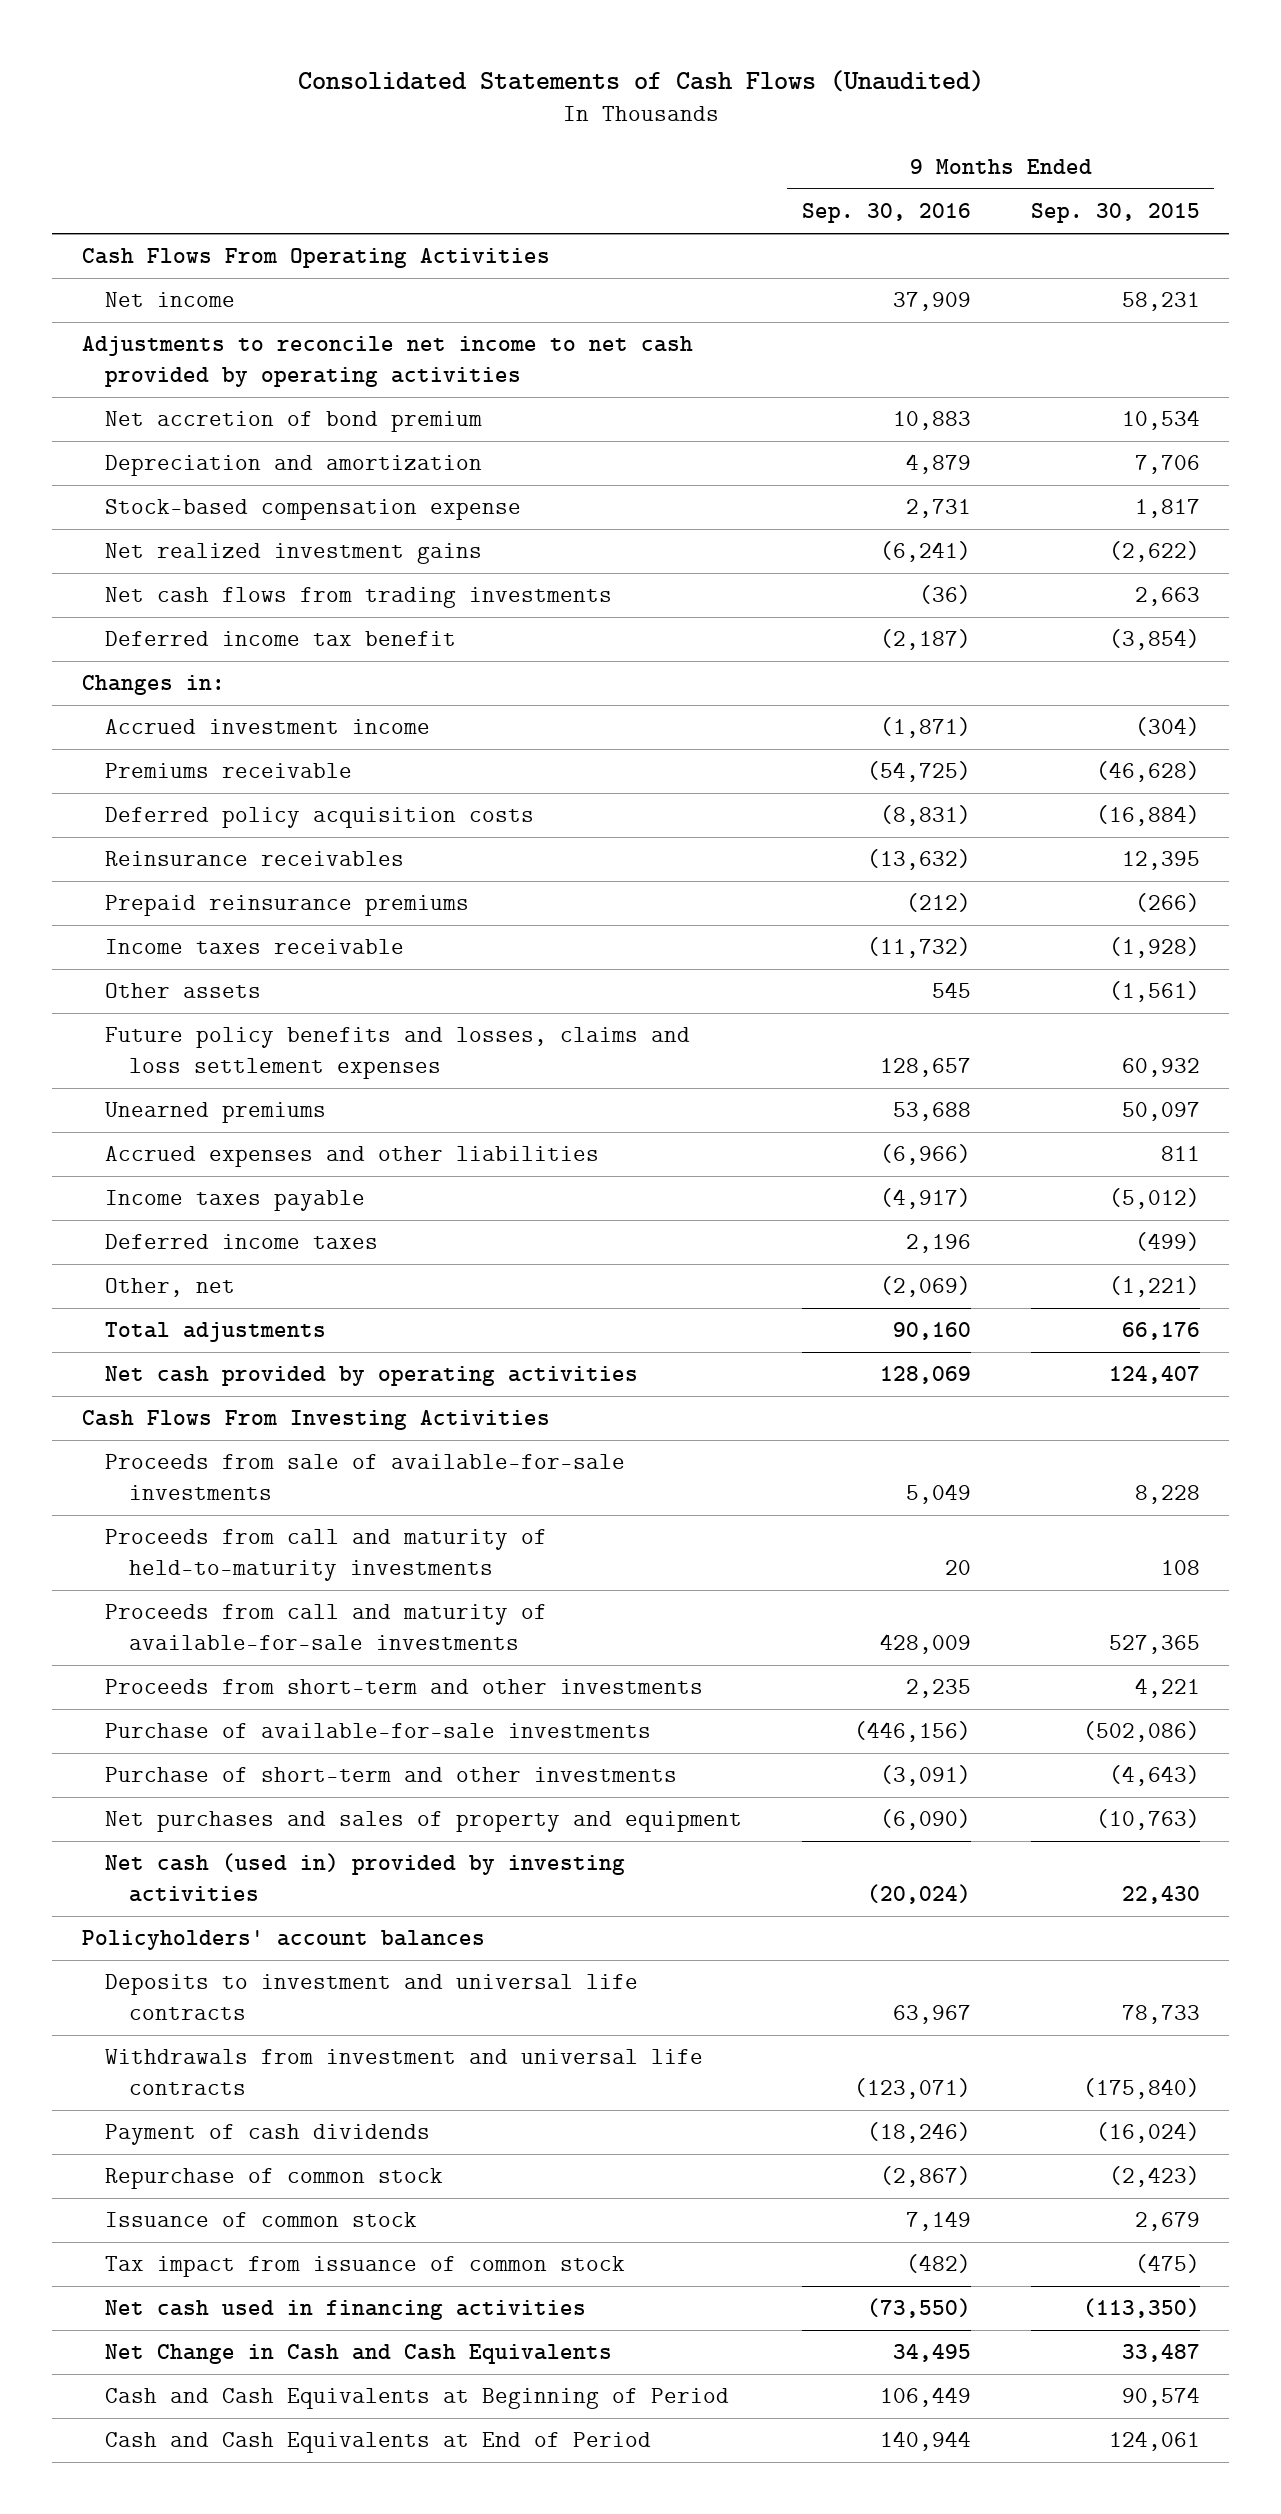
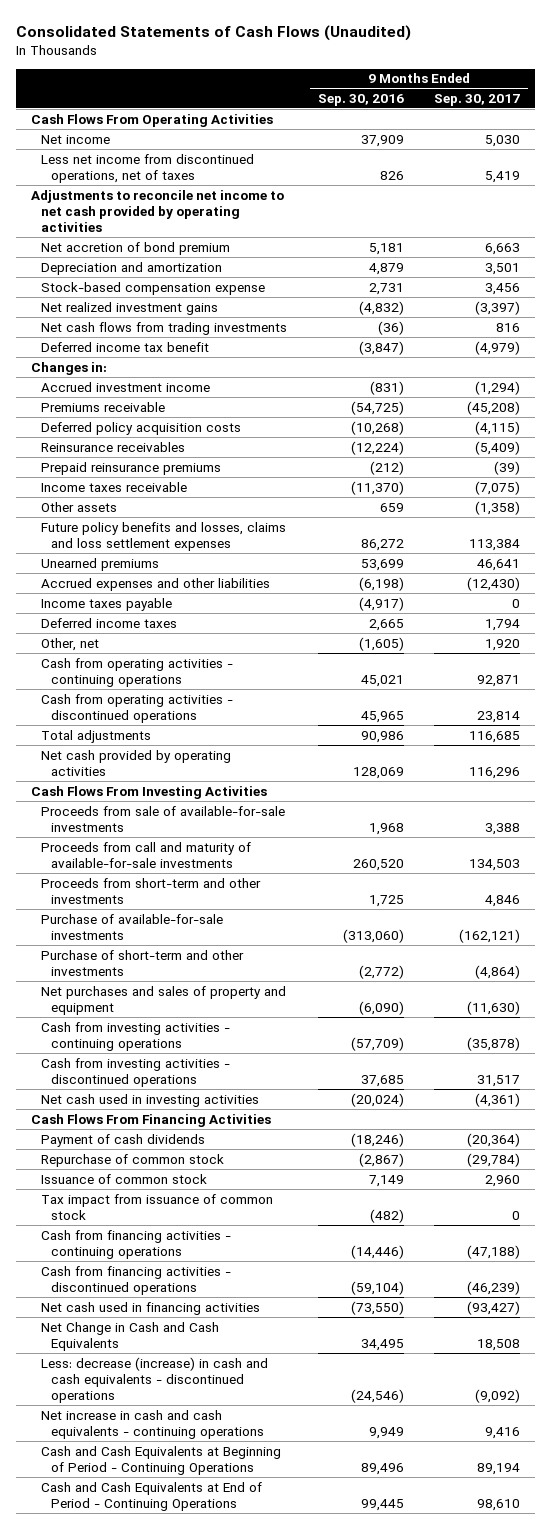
- | 9 Months Ended Sep. 30, 2016 | 9 Months Ended Sep. 30, 2015
+ | 9 Months Ended Sep. 30, 2016 | 9 Months Ended Sep. 30, 2017
+ Less net income from discontinued operations, net of taxes | 826 | 5,419
- Net accretion of bond premium | 10,883 | 10,534
+ Net accretion of bond premium | 5,181 | 6,663
- Net realized investment gains | (6,241) | (2,622)
+ Net realized investment gains | (4,832) | (3,397)
- Deferred income tax benefit | (2,187) | (3,854)
+ Deferred income tax benefit | (3,847) | (4,979)
- Accrued investment income | (1,871) | (304)
+ Accrued investment income | (831) | (1,294)
- Deferred policy acquisition costs | (8,831) | (16,884)
- Reinsurance receivables | (13,632) | 12,395
+ Deferred policy acquisition costs | (10,268) | (4,115)
+ Reinsurance receivables | (12,224) | (5,409)
- Income taxes receivable | (11,732) | (1,928)
- Other assets | 545 | (1,561)
- Future policy benefits and losses, claims and loss settlement expenses | 128,657 | 60,932
- Unearned premiums | 53,688 | 50,097
- Accrued expenses and other liabilities | (6,966) | 811
+ Income taxes receivable | (11,370) | (7,075)
+ Other assets | 659 | (1,358)
+ Future policy benefits and losses, claims and loss settlement expenses | 86,272 | 113,384
+ Unearned premiums | 53,699 | 46,641
+ Accrued expenses and other liabilities | (6,198) | (12,430)
- Deferred income taxes | 2,196 | (499)
- Other, net | (2,069) | (1,221)
- Total adjustments | 90,160 | 66,176
+ Deferred income taxes | 2,665 | 1,794
+ Other, net | (1,605) | 1,920
+ Cash from operating activities - continuing operations | 45,021 | 92,871
+ Cash from operating activities - discontinued operations | 45,965 | 23,814
+ Total adjustments | 90,986 | 116,685
- Proceeds from sale of available-for-sale investments | 5,049 | 8,228
- Proceeds from call and maturity of held-to-maturity investments | 20 | 108
- Proceeds from call and maturity of available-for-sale investments | 428,009 | 527,365
- Proceeds from short-term and other investments | 2,235 | 4,221
- Purchase of available-for-sale investments | (446,156) | (502,086)
- Purchase of short-term and other investments | (3,091) | (4,643)
+ Proceeds from sale of available-for-sale investments | 1,968 | 3,388
+ Proceeds from call and maturity of available-for-sale investments | 260,520 | 134,503
+ Proceeds from short-term and other investments | 1,725 | 4,846
+ Purchase of available-for-sale investments | (313,060) | (162,121)
+ Purchase of short-term and other investments | (2,772) | (4,864)
- Net cash (used in) provided by investing activities | (20,024) | 22,430
- Policyholders' account balances
- Deposits to investment and universal life contracts | 63,967 | 78,733
- Withdrawals from investment and universal life contracts | (123,071) | (175,840)
+ Cash from investing activities - continuing operations | (57,709) | (35,878)
+ Cash from investing activities - discontinued operations | 37,685 | 31,517
+ Net cash used in investing activities | (20,024) | (4,361)
+ Cash Flows From Financing Activities
+ Cash from financing activities - continuing operations | (14,446) | (47,188)
+ Cash from financing activities - discontinued operations | (59,104) | (46,239)
- Cash and Cash Equivalents at Beginning of Period | 106,449 | 90,574
- Cash and Cash Equivalents at End of Period | 140,944 | 124,061
+ Less: decrease (increase) in cash and cash equivalents - discontinued operations | (24,546) | (9,092)
+ Net increase in cash and cash equivalents - continuing operations | 9,949 | 9,416
+ Cash and Cash Equivalents at Beginning of Period - Continuing Operations | 89,496 | 89,194
+ Cash and Cash Equivalents at End of Period - Continuing Operations | 99,445 | 98,610

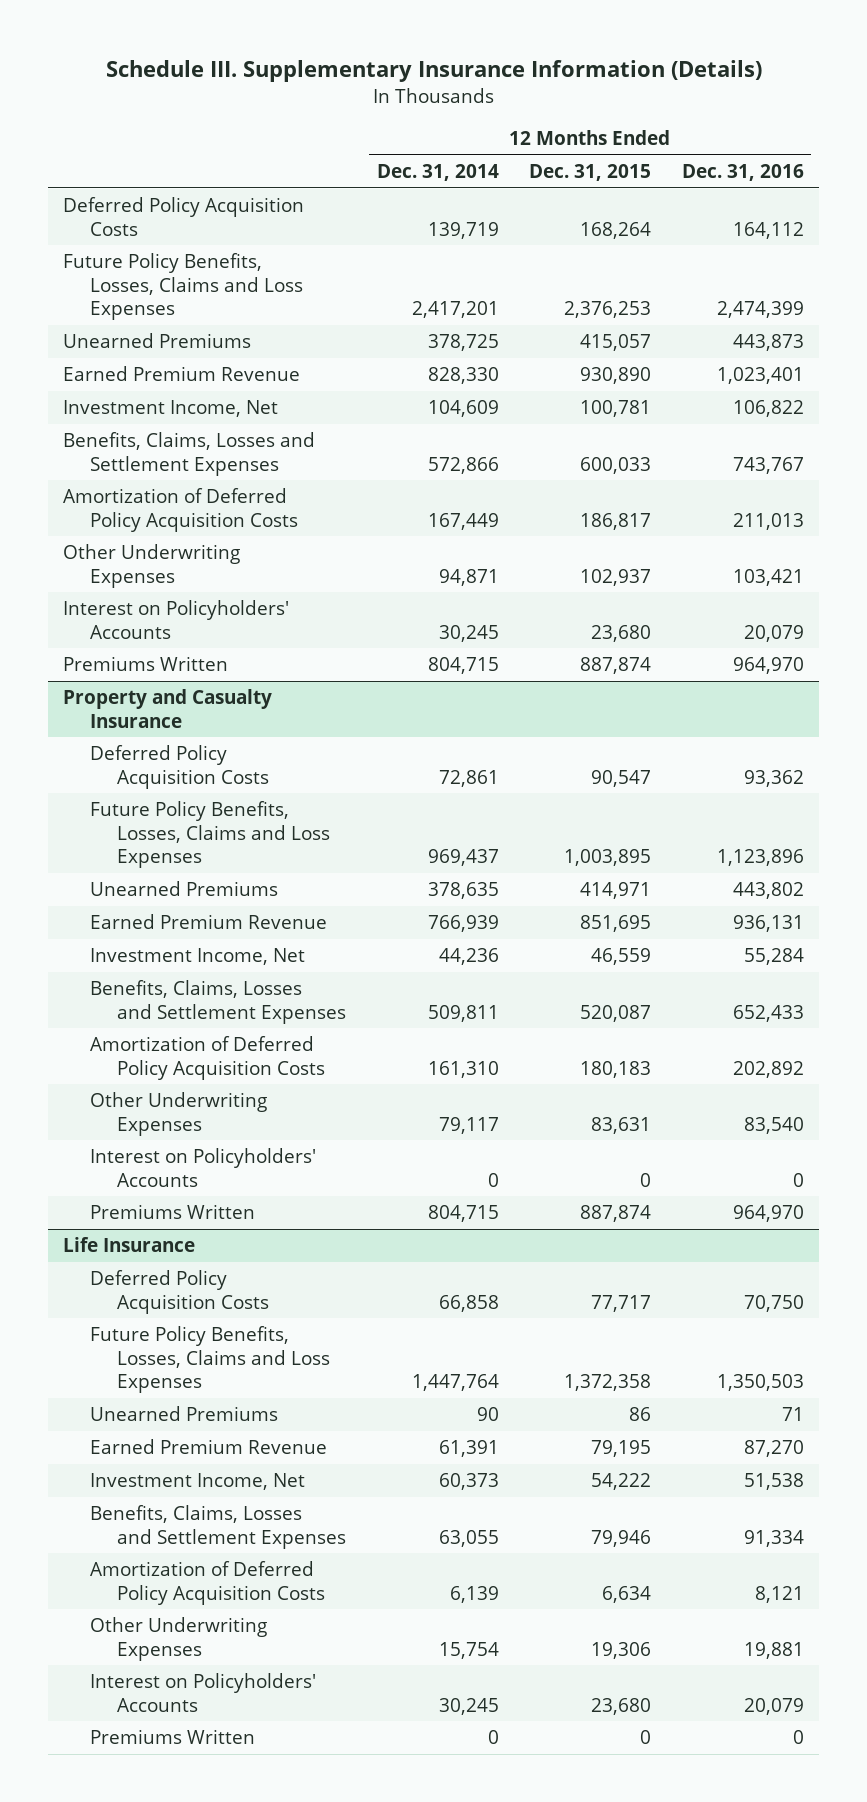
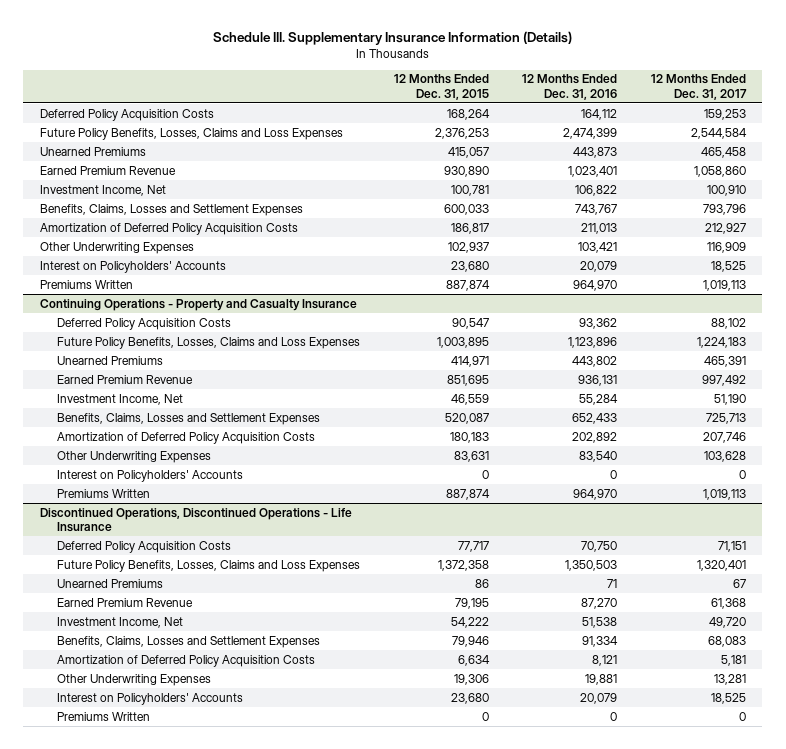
- | 12 Months Ended Dec. 31, 2014 | 12 Months Ended Dec. 31, 2015 | 12 Months Ended Dec. 31, 2016
+ | 12 Months Ended Dec. 31, 2015 | 12 Months Ended Dec. 31, 2016 | 12 Months Ended Dec. 31, 2017
- Property and Casualty Insurance
+ Continuing Operations - Property and Casualty Insurance
- Life Insurance
+ Discontinued Operations, Discontinued Operations - Life Insurance

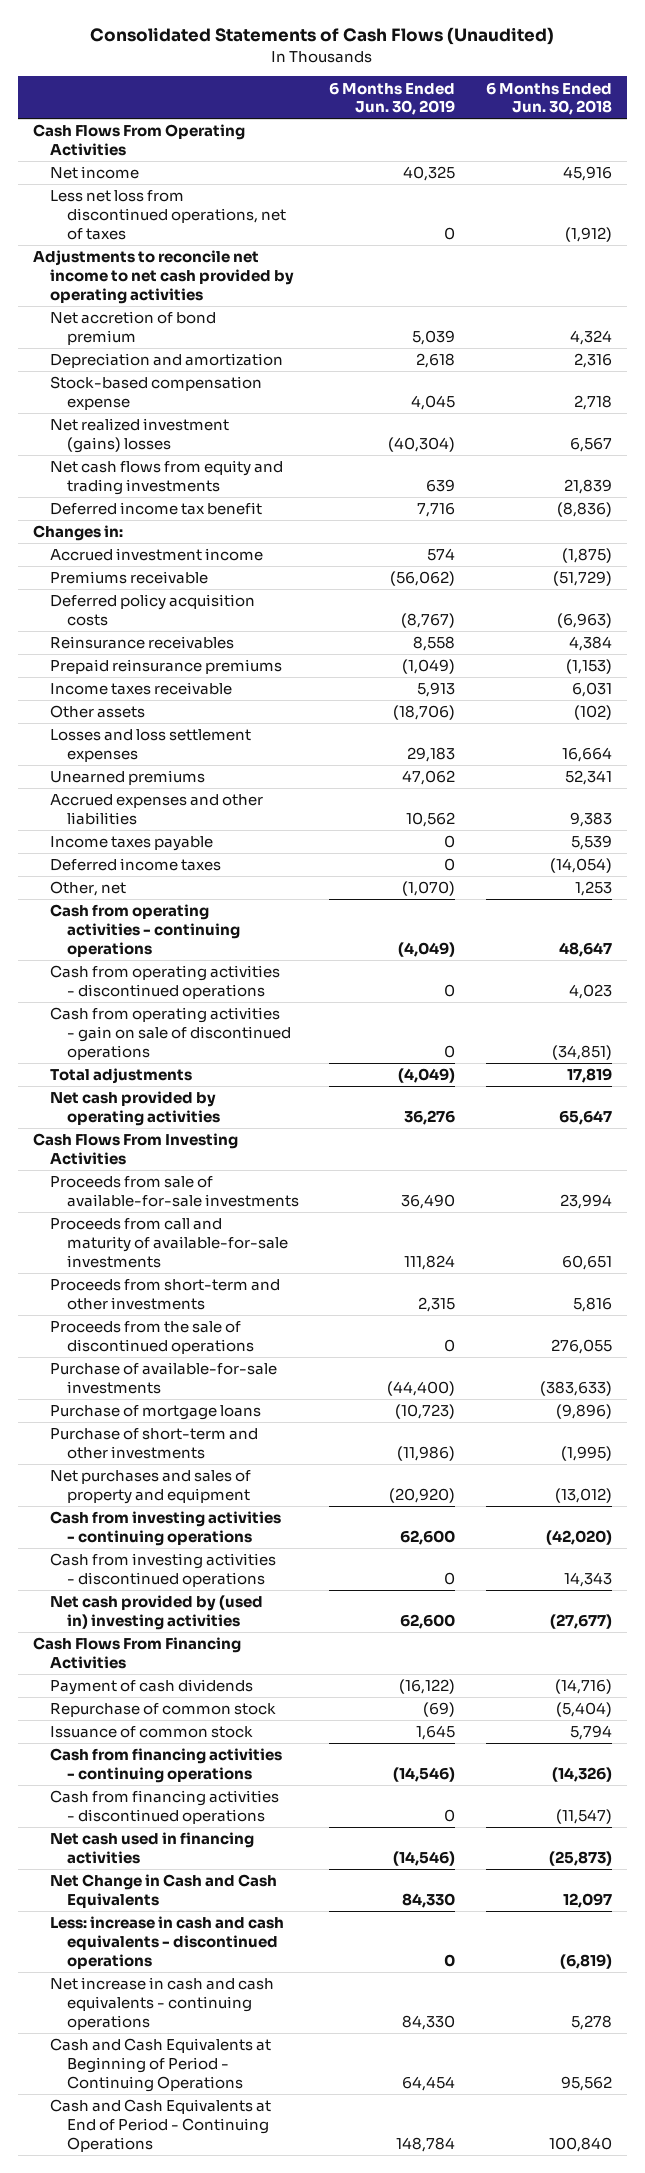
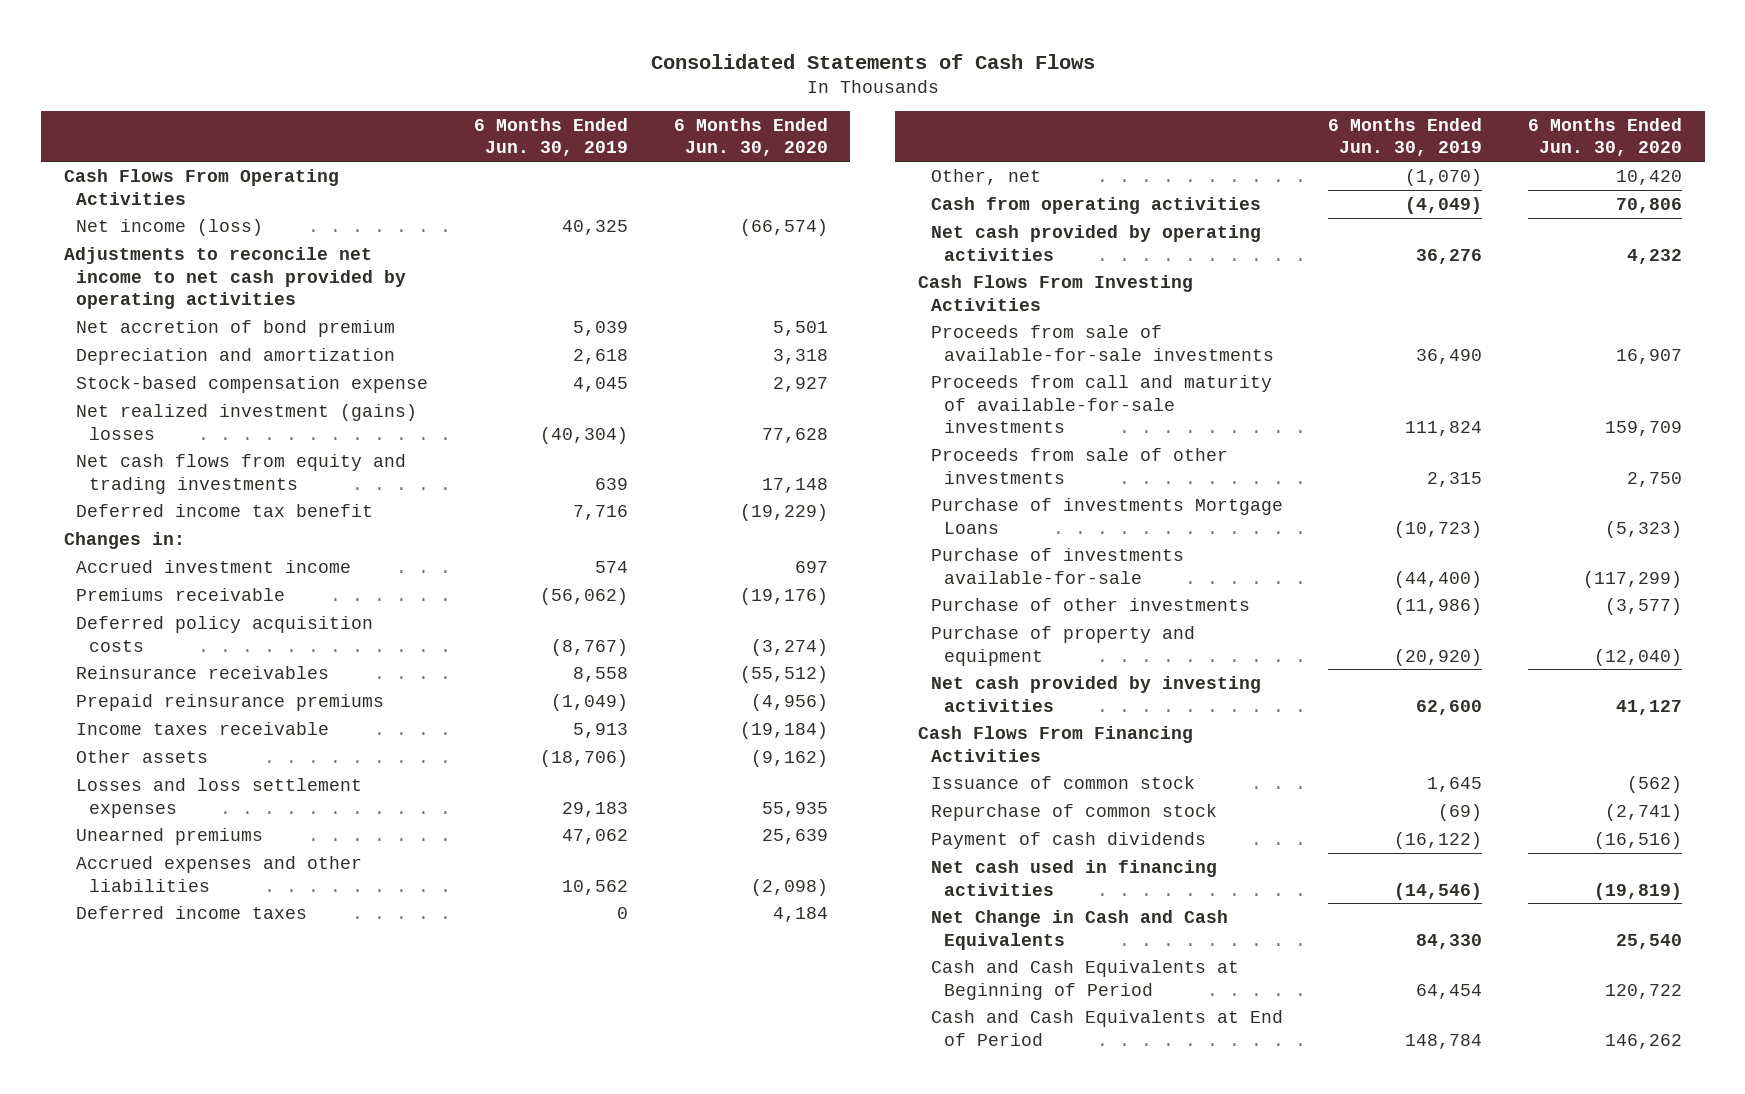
- Consolidated Statements of Cash Flows (Unaudited)
+ Consolidated Statements of Cash Flows
- | 6 Months Ended Jun. 30, 2019 | 6 Months Ended Jun. 30, 2018
+ | 6 Months Ended Jun. 30, 2019 | 6 Months Ended Jun. 30, 2020
- Net income | 40,325 | 45,916
- Less net loss from discontinued operations, net of taxes | 0 | (1,912)
+ Net income (loss) | 40,325 | (66,574)
- Income taxes payable | 0 | 5,539
- Cash from operating activities - continuing operations | (4,049) | 48,647
- Cash from operating activities - discontinued operations | 0 | 4,023
- Cash from operating activities - gain on sale of discontinued operations | 0 | (34,851)
- Total adjustments | (4,049) | 17,819
+ Cash from operating activities | (4,049) | 70,806
- Proceeds from short-term and other investments | 2,315 | 5,816
- Proceeds from the sale of discontinued operations | 0 | 276,055
- Purchase of available-for-sale investments | (44,400) | (383,633)
- Purchase of mortgage loans | (10,723) | (9,896)
- Purchase of short-term and other investments | (11,986) | (1,995)
- Net purchases and sales of property and equipment | (20,920) | (13,012)
- Cash from investing activities - continuing operations | 62,600 | (42,020)
- Cash from investing activities - discontinued operations | 0 | 14,343
- Net cash provided by (used in) investing activities | 62,600 | (27,677)
+ Proceeds from sale of other investments | 2,315 | 2,750
+ Purchase of investments Mortgage Loans | (10,723) | (5,323)
+ Purchase of investments available-for-sale | (44,400) | (117,299)
+ Purchase of other investments | (11,986) | (3,577)
+ Purchase of property and equipment | (20,920) | (12,040)
+ Net cash provided by investing activities | 62,600 | 41,127
- Cash from financing activities - continuing operations | (14,546) | (14,326)
- Cash from financing activities - discontinued operations | 0 | (11,547)
moved down: Repurchase of common stock | (69) | (2,741)
moved down: Payment of cash dividends | (16,122) | (16,516)
- Less: increase in cash and cash equivalents - discontinued operations | 0 | (6,819)
- Net increase in cash and cash equivalents - continuing operations | 84,330 | 5,278
- Cash and Cash Equivalents at Beginning of Period - Continuing Operations | 64,454 | 95,562
- Cash and Cash Equivalents at End of Period - Continuing Operations | 148,784 | 100,840
+ Cash and Cash Equivalents at Beginning of Period | 64,454 | 120,722
+ Cash and Cash Equivalents at End of Period | 148,784 | 146,262

